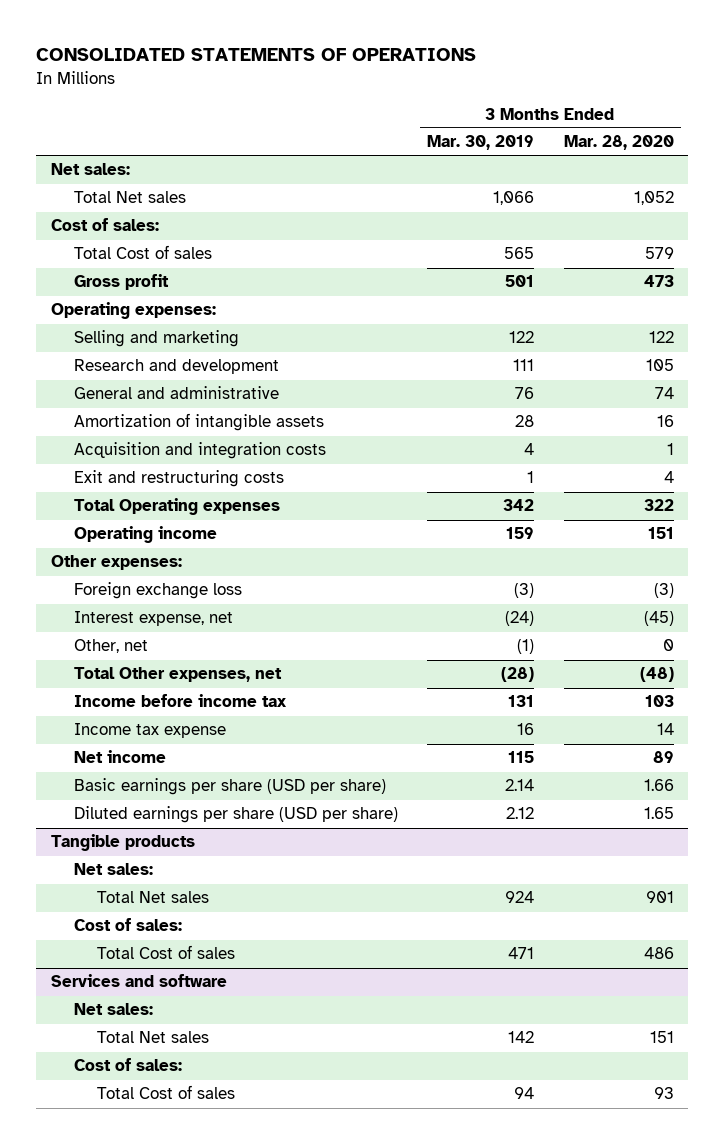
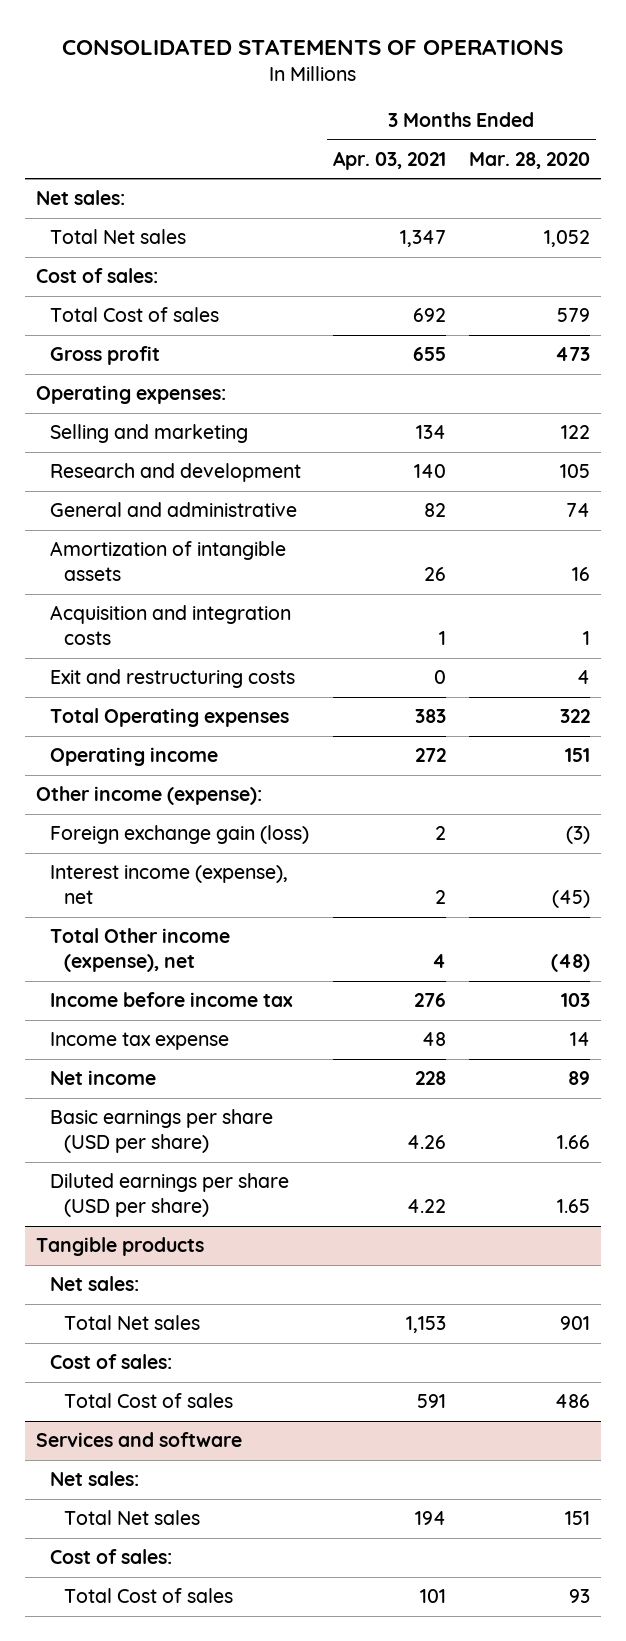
- | 3 Months Ended Mar. 30, 2019 | 3 Months Ended Mar. 28, 2020
+ | 3 Months Ended Apr. 03, 2021 | 3 Months Ended Mar. 28, 2020
- Other expenses:
- Foreign exchange loss | (3) | (3)
- Interest expense, net | (24) | (45)
- Other, net | (1) | 0
- Total Other expenses, net | (28) | (48)
+ Other income (expense):
+ Foreign exchange gain (loss) | 2 | (3)
+ Interest income (expense), net | 2 | (45)
+ Total Other income (expense), net | 4 | (48)

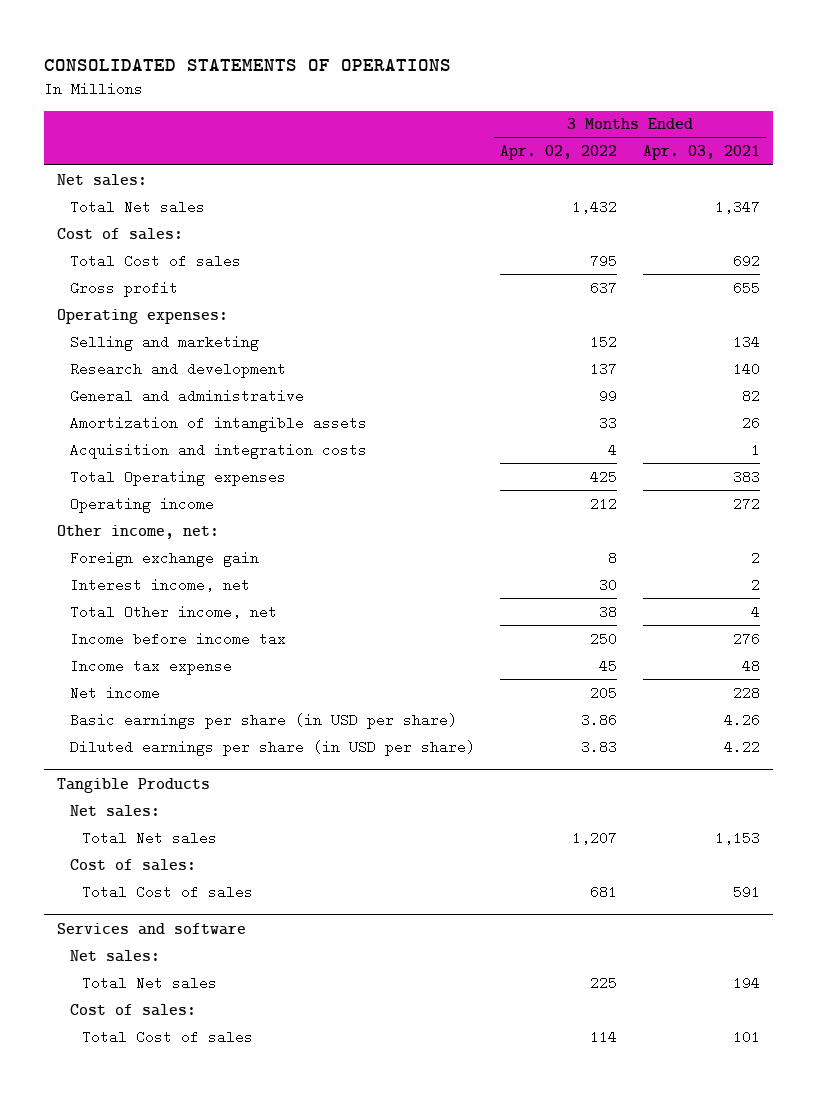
- | 3 Months Ended Apr. 03, 2021 | 3 Months Ended Mar. 28, 2020
+ | 3 Months Ended Apr. 02, 2022 | 3 Months Ended Apr. 03, 2021
- Exit and restructuring costs | 0 | 4
- Other income (expense):
- Foreign exchange gain (loss) | 2 | (3)
- Interest income (expense), net | 2 | (45)
- Total Other income (expense), net | 4 | (48)
+ Other income, net:
+ Foreign exchange gain | 8 | 2
+ Interest income, net | 30 | 2
+ Total Other income, net | 38 | 4
- Basic earnings per share (USD per share) | 4.26 | 1.66
- Diluted earnings per share (USD per share) | 4.22 | 1.65
- Tangible products
+ Basic earnings per share (in USD per share) | 3.86 | 4.26
+ Diluted earnings per share (in USD per share) | 3.83 | 4.22
+ Tangible Products

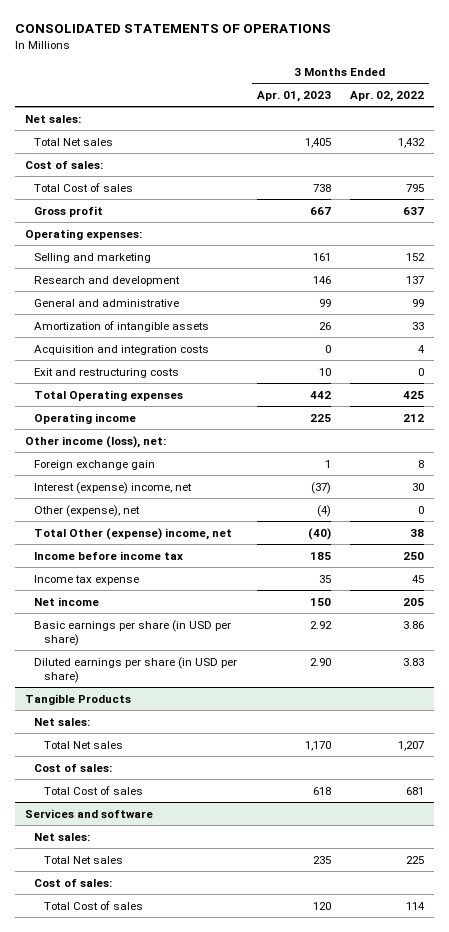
- | 3 Months Ended Apr. 02, 2022 | 3 Months Ended Apr. 03, 2021
+ | 3 Months Ended Apr. 01, 2023 | 3 Months Ended Apr. 02, 2022
+ Exit and restructuring costs | 10 | 0
- Other income, net:
+ Other income (loss), net:
- Interest income, net | 30 | 2
- Total Other income, net | 38 | 4
+ Interest (expense) income, net | (37) | 30
+ Other (expense), net | (4) | 0
+ Total Other (expense) income, net | (40) | 38

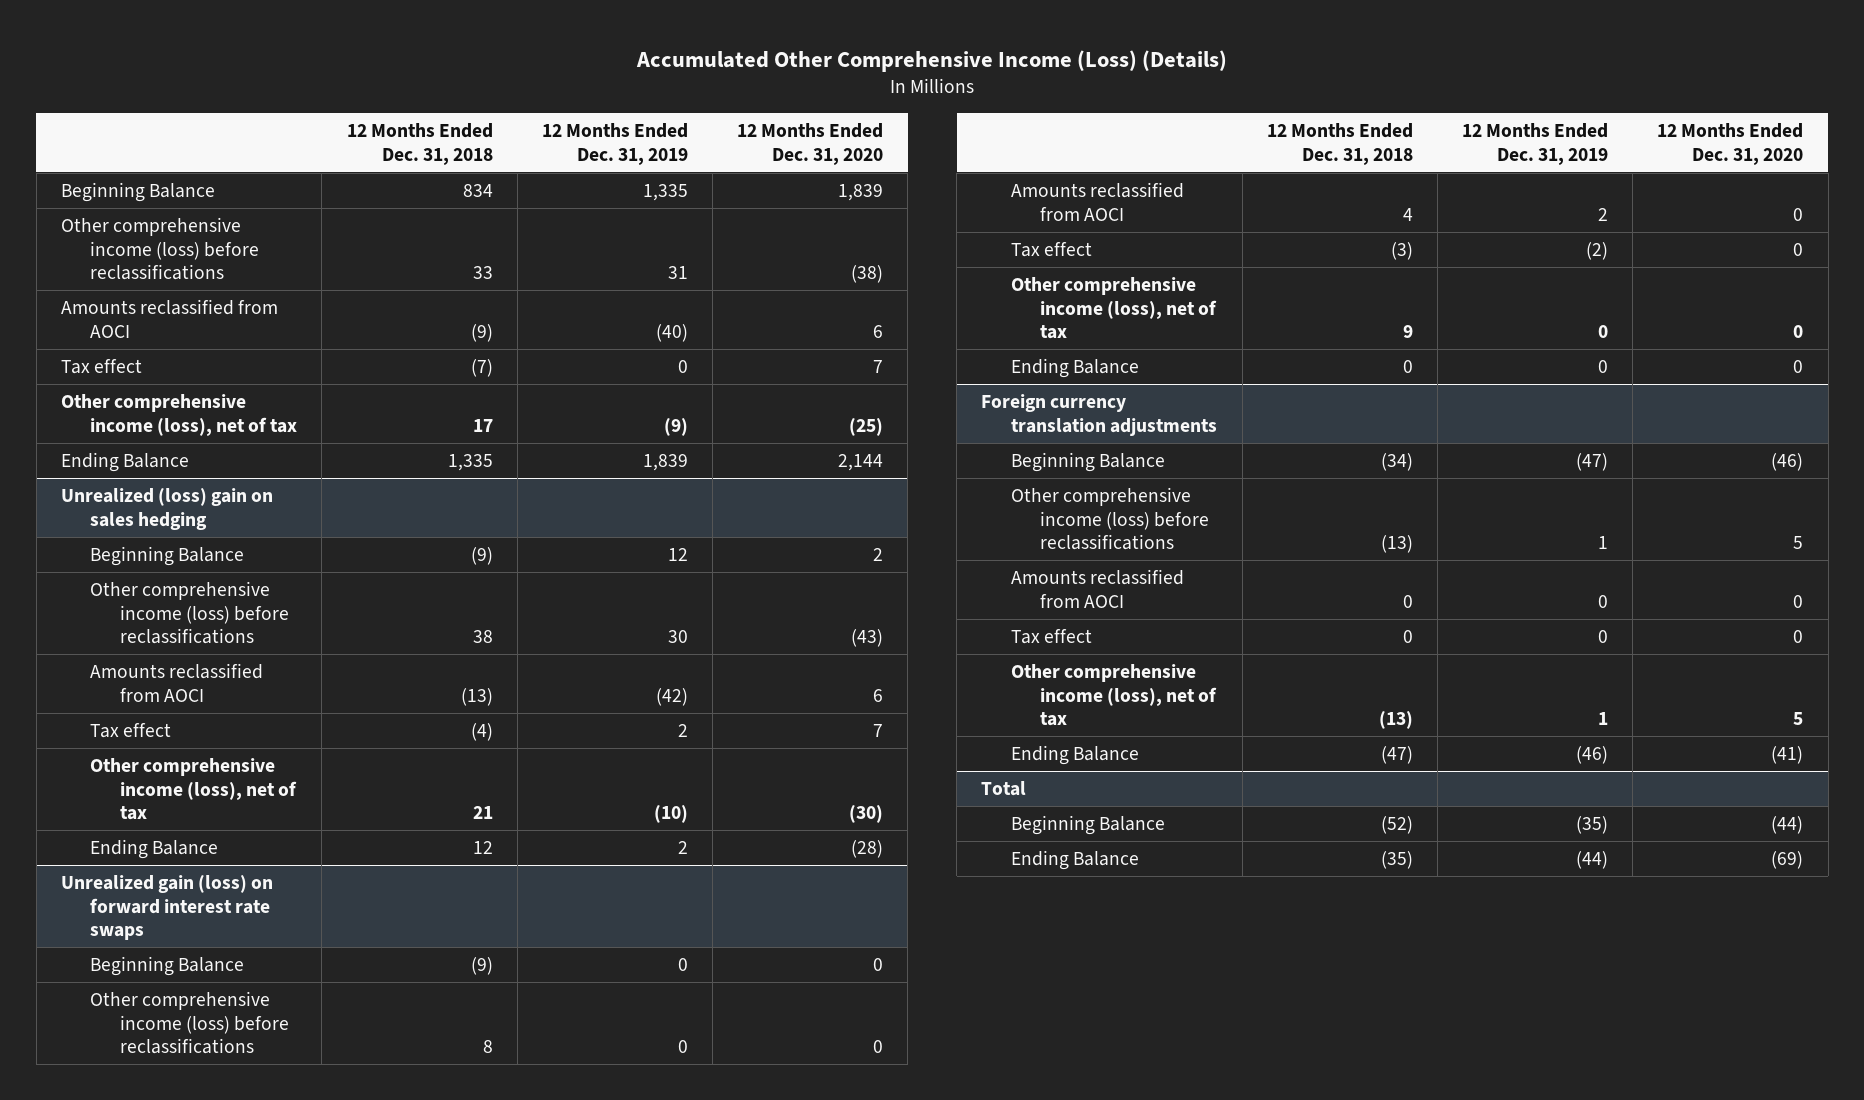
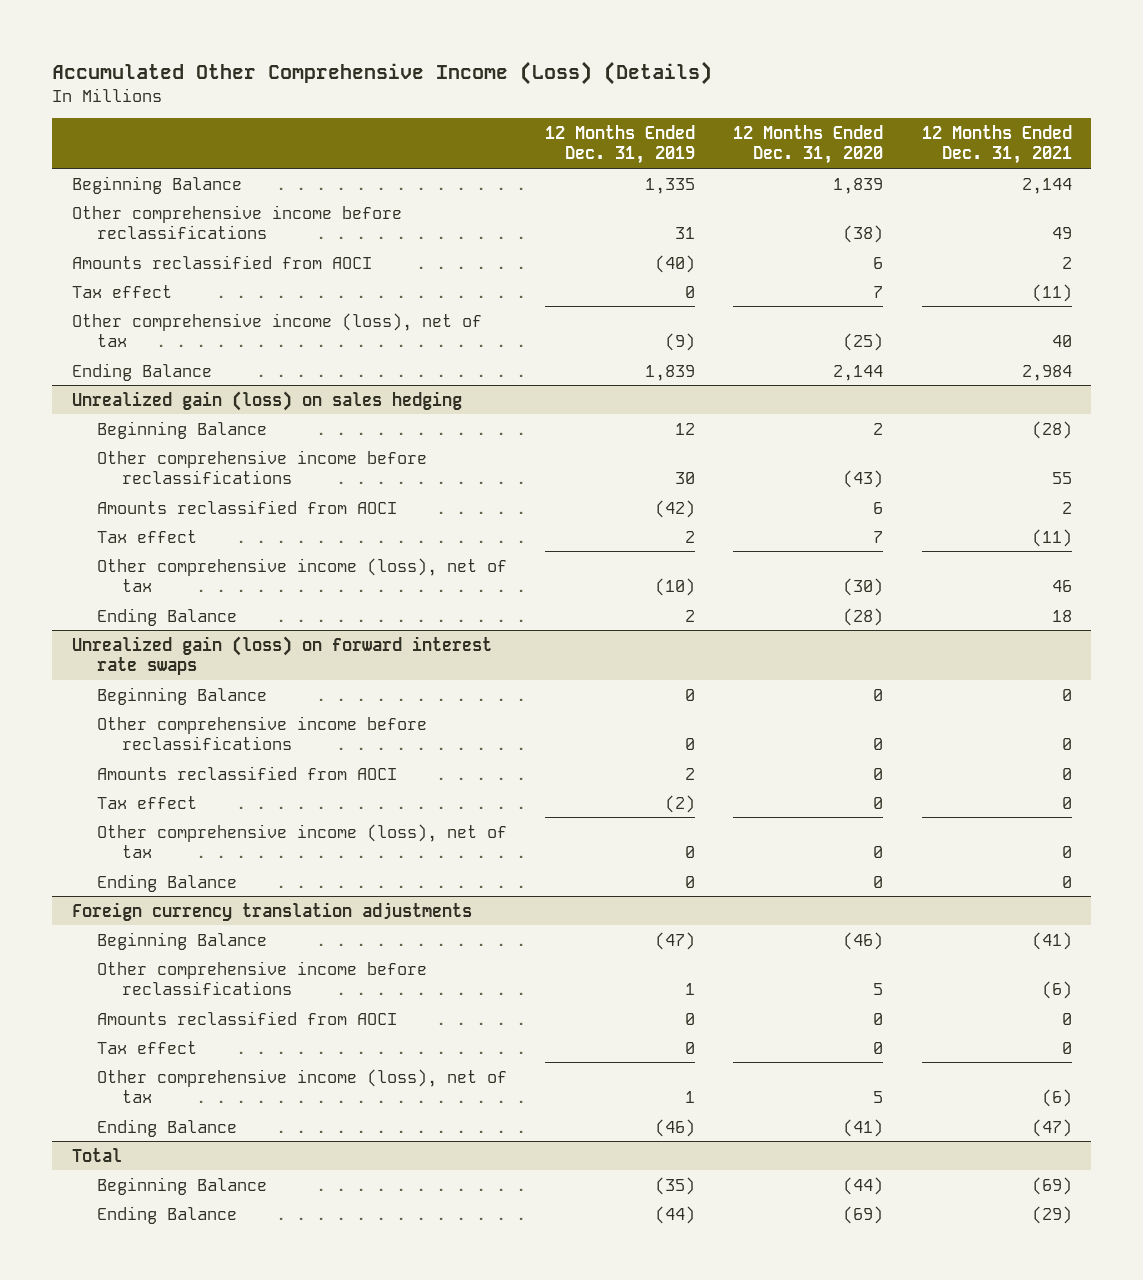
- | 12 Months Ended Dec. 31, 2018 | 12 Months Ended Dec. 31, 2019 | 12 Months Ended Dec. 31, 2020
+ | 12 Months Ended Dec. 31, 2019 | 12 Months Ended Dec. 31, 2020 | 12 Months Ended Dec. 31, 2021
- Other comprehensive income (loss) before reclassifications | 33 | 31 | (38)
+ Other comprehensive income before reclassifications | 31 | (38) | 49
- Unrealized (loss) gain on sales hedging
+ Unrealized gain (loss) on sales hedging
- Other comprehensive income (loss) before reclassifications | 38 | 30 | (43)
+ Other comprehensive income before reclassifications | 30 | (43) | 55
@ Unrealized gain (loss) on forward interest rate swaps
- Other comprehensive income (loss) before reclassifications | 8 | 0 | 0
+ Other comprehensive income before reclassifications | 0 | 0 | 0
@ Foreign currency translation adjustments
- Other comprehensive income (loss) before reclassifications | (13) | 1 | 5
+ Other comprehensive income before reclassifications | 1 | 5 | (6)

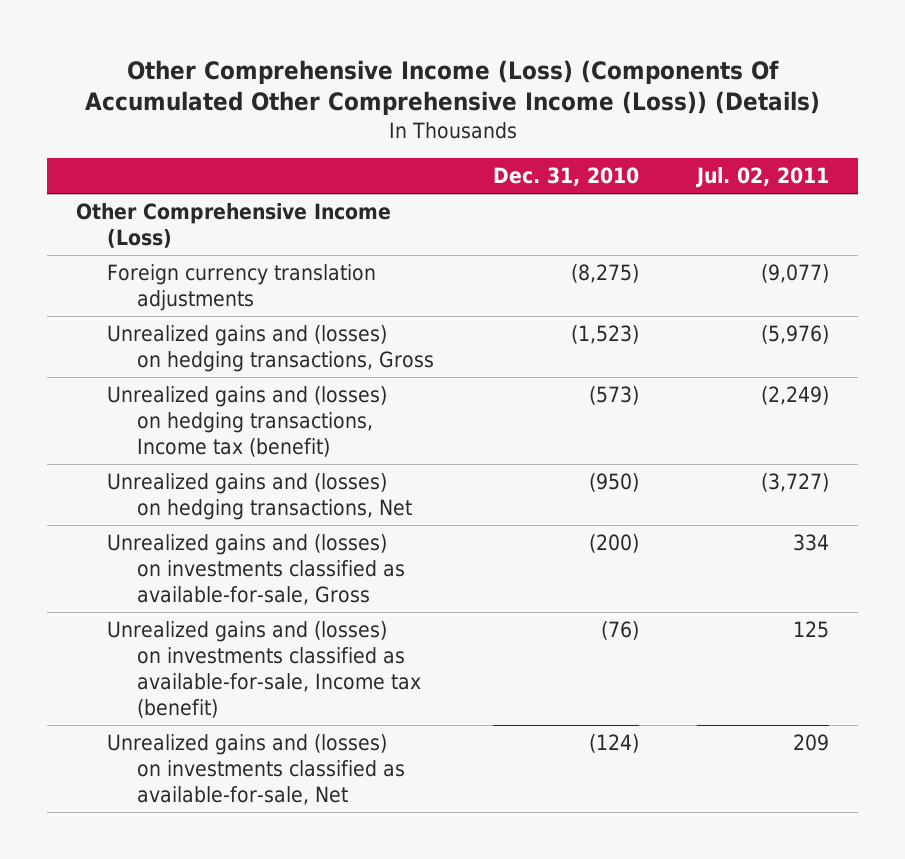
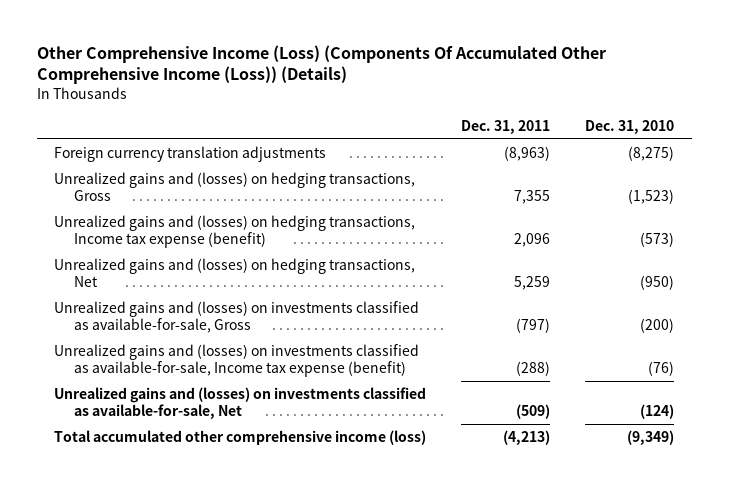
- | Dec. 31, 2010 | Jul. 02, 2011
+ | Dec. 31, 2011 | Dec. 31, 2010
- Other Comprehensive Income (Loss)
- Unrealized gains and (losses) on hedging transactions, Income tax (benefit) | (573) | (2,249)
+ Unrealized gains and (losses) on hedging transactions, Income tax expense (benefit) | 2,096 | (573)
- Unrealized gains and (losses) on investments classified as available-for-sale, Income tax (benefit) | (76) | 125
+ Unrealized gains and (losses) on investments classified as available-for-sale, Income tax expense (benefit) | (288) | (76)
+ Total accumulated other comprehensive income (loss) | (4,213) | (9,349)

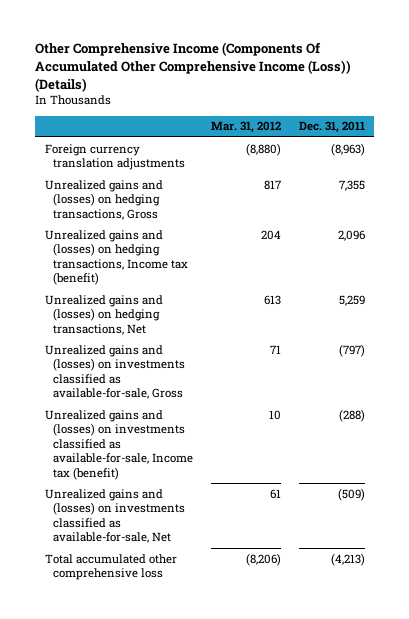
- Other Comprehensive Income (Loss) (Components Of Accumulated Other Comprehensive Income (Loss)) (Details)
+ Other Comprehensive Income (Components Of Accumulated Other Comprehensive Income (Loss)) (Details)
- | Dec. 31, 2011 | Dec. 31, 2010
+ | Mar. 31, 2012 | Dec. 31, 2011
- Unrealized gains and (losses) on hedging transactions, Income tax expense (benefit) | 2,096 | (573)
+ Unrealized gains and (losses) on hedging transactions, Income tax (benefit) | 204 | 2,096
- Unrealized gains and (losses) on investments classified as available-for-sale, Income tax expense (benefit) | (288) | (76)
+ Unrealized gains and (losses) on investments classified as available-for-sale, Income tax (benefit) | 10 | (288)
- Total accumulated other comprehensive income (loss) | (4,213) | (9,349)
+ Total accumulated other comprehensive loss | (8,206) | (4,213)

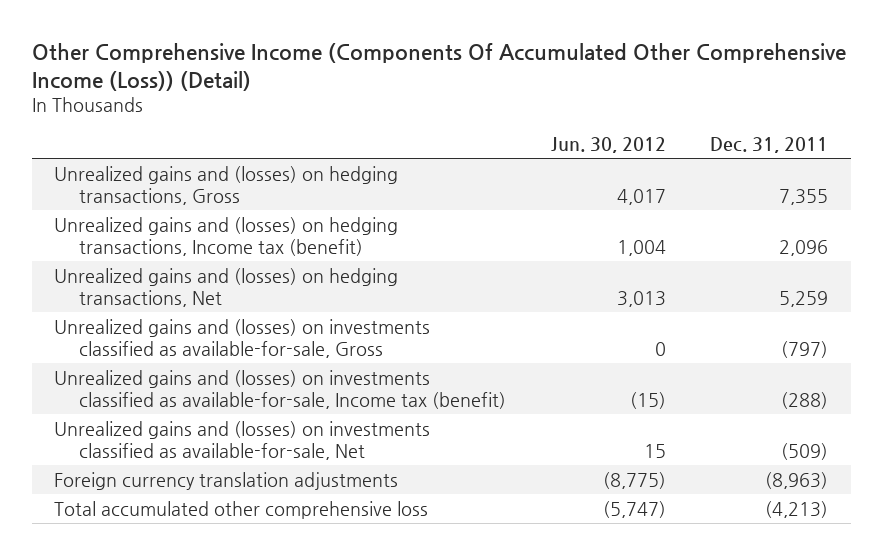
- Other Comprehensive Income (Components Of Accumulated Other Comprehensive Income (Loss)) (Details)
+ Other Comprehensive Income (Components Of Accumulated Other Comprehensive Income (Loss)) (Detail)
- | Mar. 31, 2012 | Dec. 31, 2011
+ | Jun. 30, 2012 | Dec. 31, 2011
moved down: Foreign currency translation adjustments | (8,775) | (8,963)

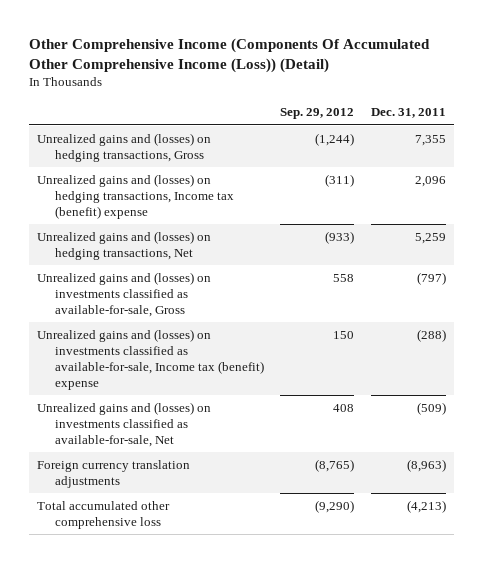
- | Jun. 30, 2012 | Dec. 31, 2011
+ | Sep. 29, 2012 | Dec. 31, 2011
- Unrealized gains and (losses) on hedging transactions, Income tax (benefit) | 1,004 | 2,096
+ Unrealized gains and (losses) on hedging transactions, Income tax (benefit) expense | (311) | 2,096
- Unrealized gains and (losses) on investments classified as available-for-sale, Income tax (benefit) | (15) | (288)
+ Unrealized gains and (losses) on investments classified as available-for-sale, Income tax (benefit) expense | 150 | (288)

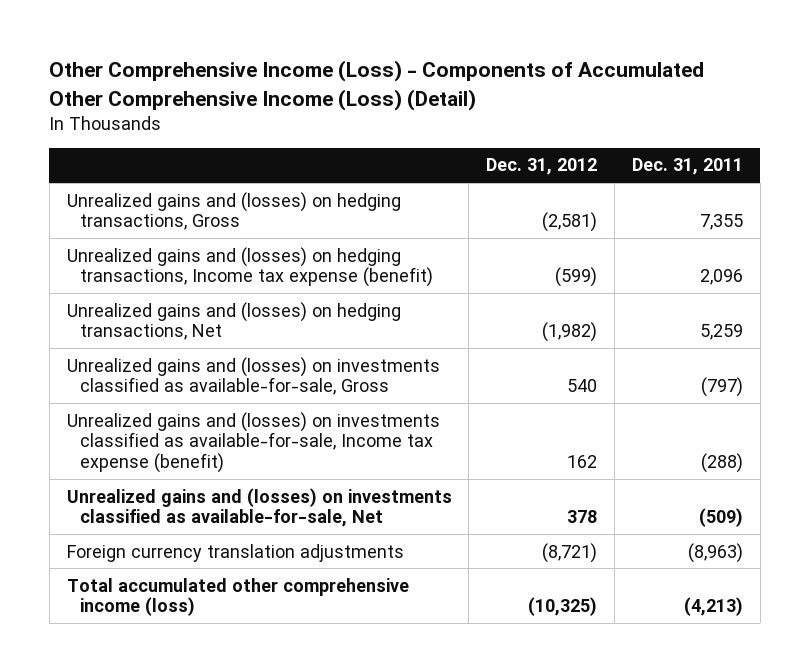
- Other Comprehensive Income (Components Of Accumulated Other Comprehensive Income (Loss)) (Detail)
+ Other Comprehensive Income (Loss) - Components of Accumulated Other Comprehensive Income (Loss) (Detail)
- | Sep. 29, 2012 | Dec. 31, 2011
+ | Dec. 31, 2012 | Dec. 31, 2011
- Unrealized gains and (losses) on hedging transactions, Income tax (benefit) expense | (311) | 2,096
+ Unrealized gains and (losses) on hedging transactions, Income tax expense (benefit) | (599) | 2,096
- Unrealized gains and (losses) on investments classified as available-for-sale, Income tax (benefit) expense | 150 | (288)
+ Unrealized gains and (losses) on investments classified as available-for-sale, Income tax expense (benefit) | 162 | (288)
- Total accumulated other comprehensive loss | (9,290) | (4,213)
+ Total accumulated other comprehensive income (loss) | (10,325) | (4,213)

